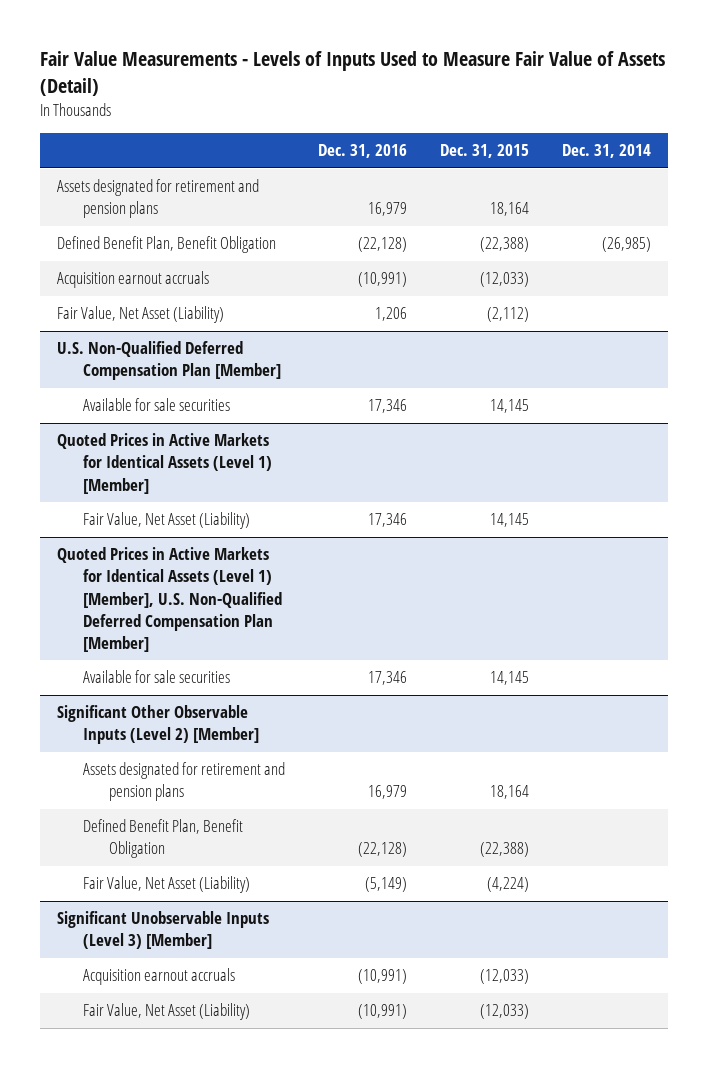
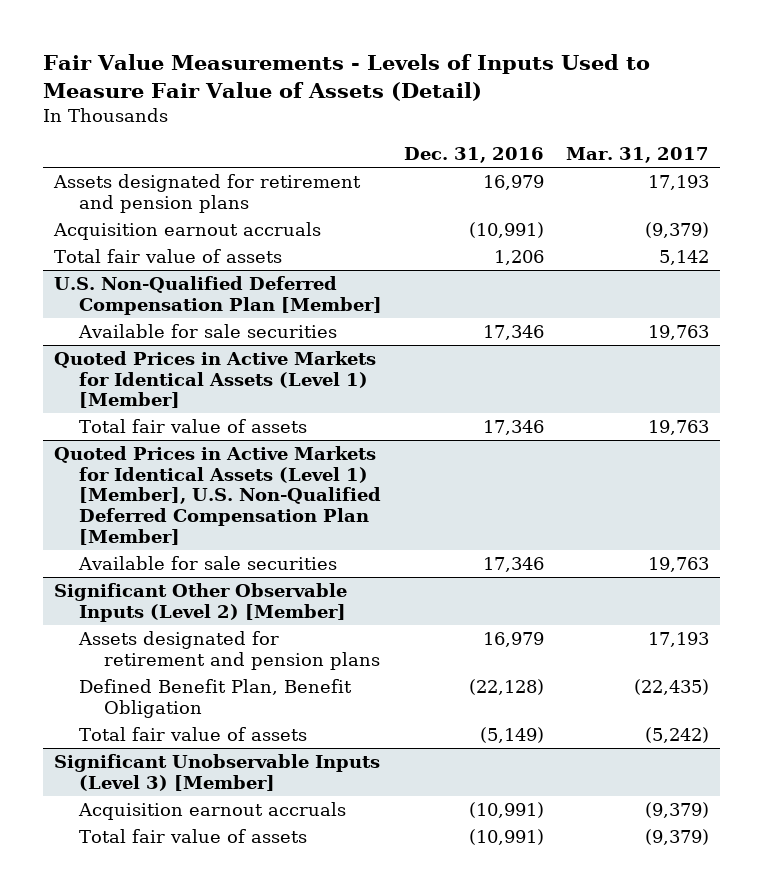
- | Dec. 31, 2016 | Dec. 31, 2015 | Dec. 31, 2014
+ | Dec. 31, 2016 | Mar. 31, 2017
- Defined Benefit Plan, Benefit Obligation | (22,128) | (22,388) | (26,985)
- Fair Value, Net Asset (Liability) | 1,206 | (2,112) |
+ Total fair value of assets | 1,206 | 5,142
@ Quoted Prices in Active Markets for Identical Assets (Level 1) [Member]
- Fair Value, Net Asset (Liability) | 17,346 | 14,145 |
+ Total fair value of assets | 17,346 | 19,763
@ Significant Other Observable Inputs (Level 2) [Member]
- Fair Value, Net Asset (Liability) | (5,149) | (4,224) |
+ Total fair value of assets | (5,149) | (5,242)
@ Significant Unobservable Inputs (Level 3) [Member]
- Fair Value, Net Asset (Liability) | (10,991) | (12,033) |
+ Total fair value of assets | (10,991) | (9,379)

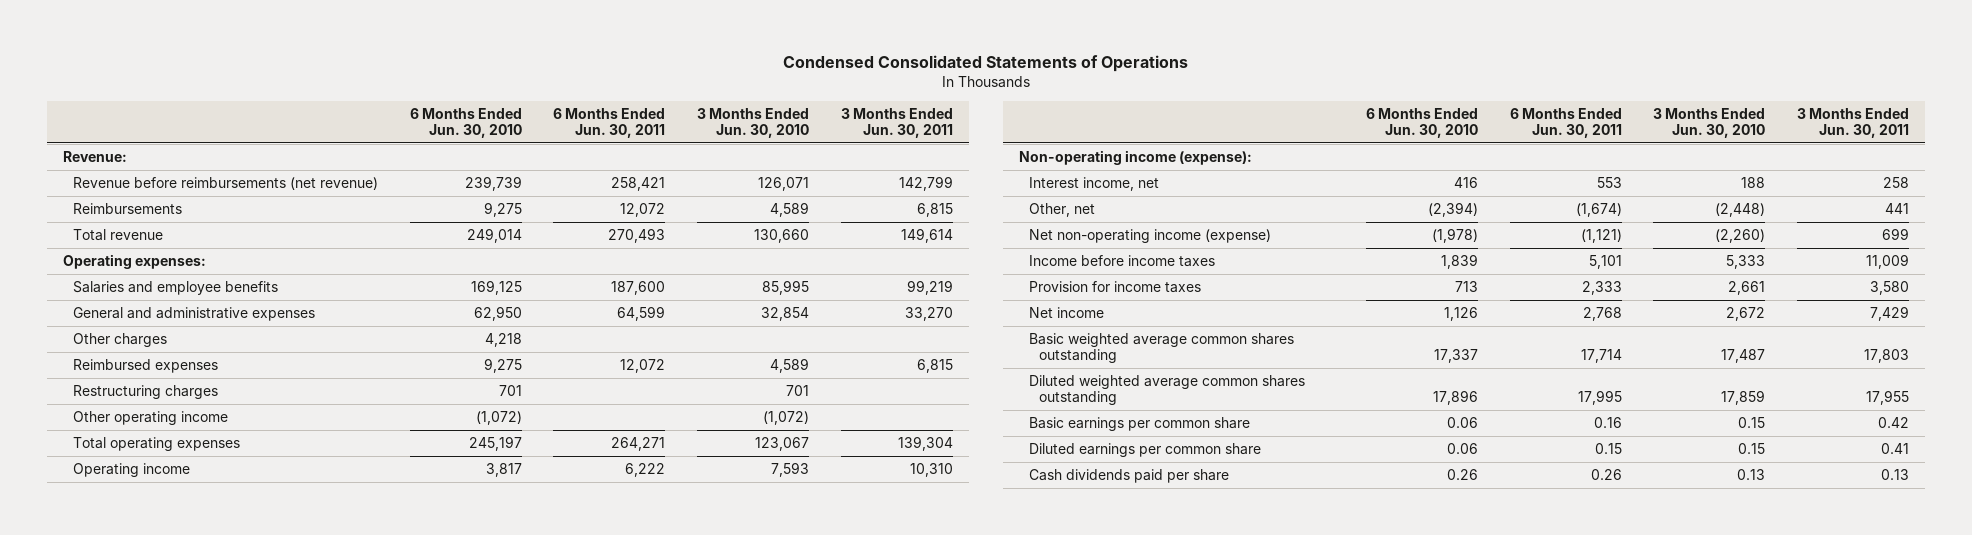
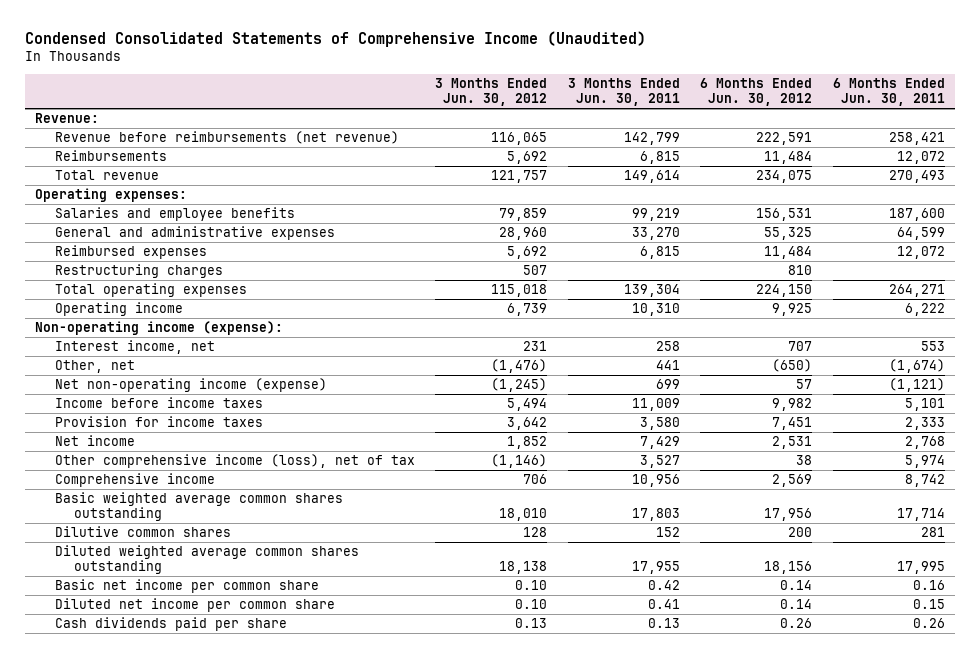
- Condensed Consolidated Statements of Operations
+ Condensed Consolidated Statements of Comprehensive Income (Unaudited)
- | 6 Months Ended Jun. 30, 2010 | 6 Months Ended Jun. 30, 2011 | 3 Months Ended Jun. 30, 2010 | 3 Months Ended Jun. 30, 2011
+ | 3 Months Ended Jun. 30, 2012 | 3 Months Ended Jun. 30, 2011 | 6 Months Ended Jun. 30, 2012 | 6 Months Ended Jun. 30, 2011
- Other charges | 4,218 | | |
- Other operating income | (1,072) | | (1,072) |
+ Other comprehensive income (loss), net of tax | (1,146) | 3,527 | 38 | 5,974
+ Comprehensive income | 706 | 10,956 | 2,569 | 8,742
+ Dilutive common shares | 128 | 152 | 200 | 281
- Basic earnings per common share | 0.06 | 0.16 | 0.15 | 0.42
- Diluted earnings per common share | 0.06 | 0.15 | 0.15 | 0.41
+ Basic net income per common share | 0.10 | 0.42 | 0.14 | 0.16
+ Diluted net income per common share | 0.10 | 0.41 | 0.14 | 0.15

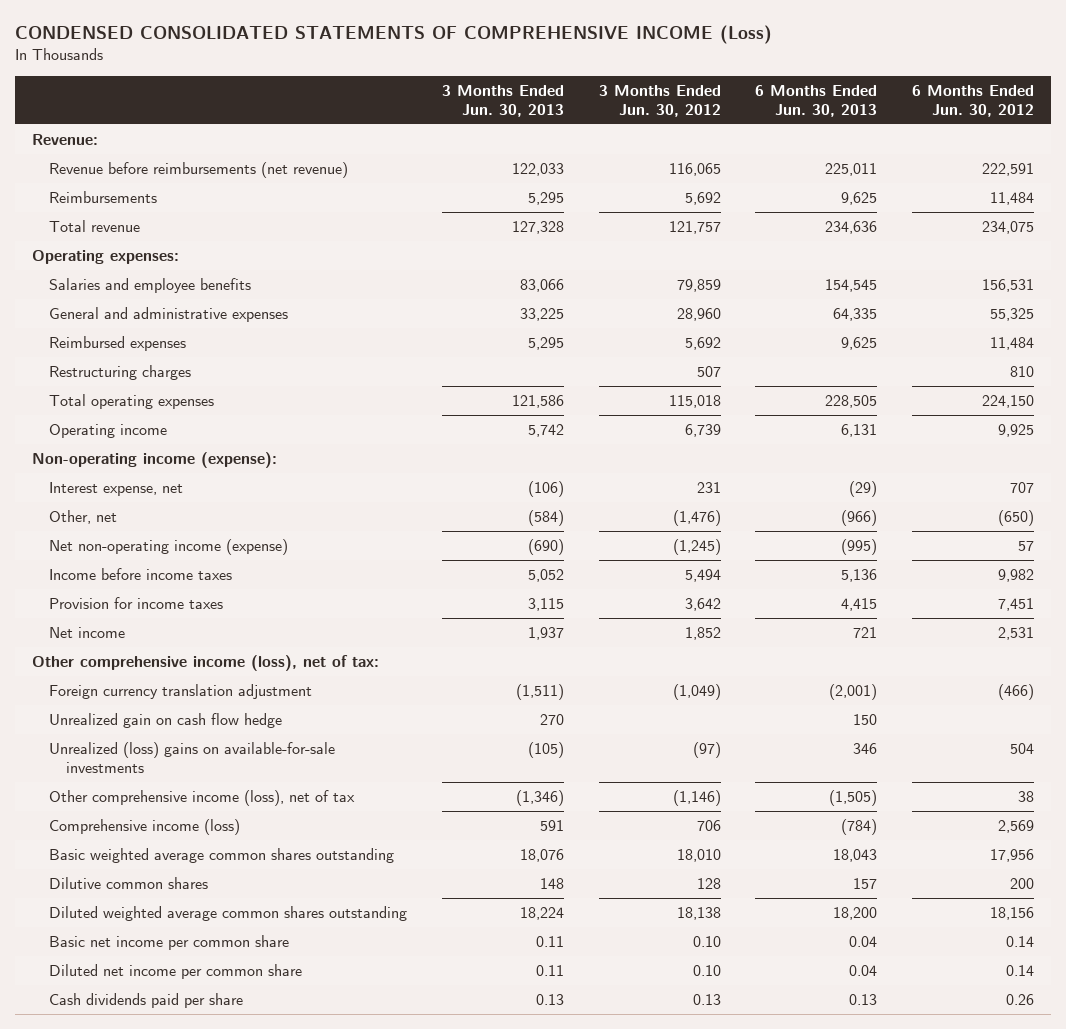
- Condensed Consolidated Statements of Comprehensive Income (Unaudited)
+ CONDENSED CONSOLIDATED STATEMENTS OF COMPREHENSIVE INCOME (Loss)
- | 3 Months Ended Jun. 30, 2012 | 3 Months Ended Jun. 30, 2011 | 6 Months Ended Jun. 30, 2012 | 6 Months Ended Jun. 30, 2011
+ | 3 Months Ended Jun. 30, 2013 | 3 Months Ended Jun. 30, 2012 | 6 Months Ended Jun. 30, 2013 | 6 Months Ended Jun. 30, 2012
- Interest income, net | 231 | 258 | 707 | 553
+ Interest expense, net | (106) | 231 | (29) | 707
+ Other comprehensive income (loss), net of tax:
+ Foreign currency translation adjustment | (1,511) | (1,049) | (2,001) | (466)
+ Unrealized gain on cash flow hedge | 270 | | 150 |
+ Unrealized (loss) gains on available-for-sale investments | (105) | (97) | 346 | 504
- Comprehensive income | 706 | 10,956 | 2,569 | 8,742
+ Comprehensive income (loss) | 591 | 706 | (784) | 2,569

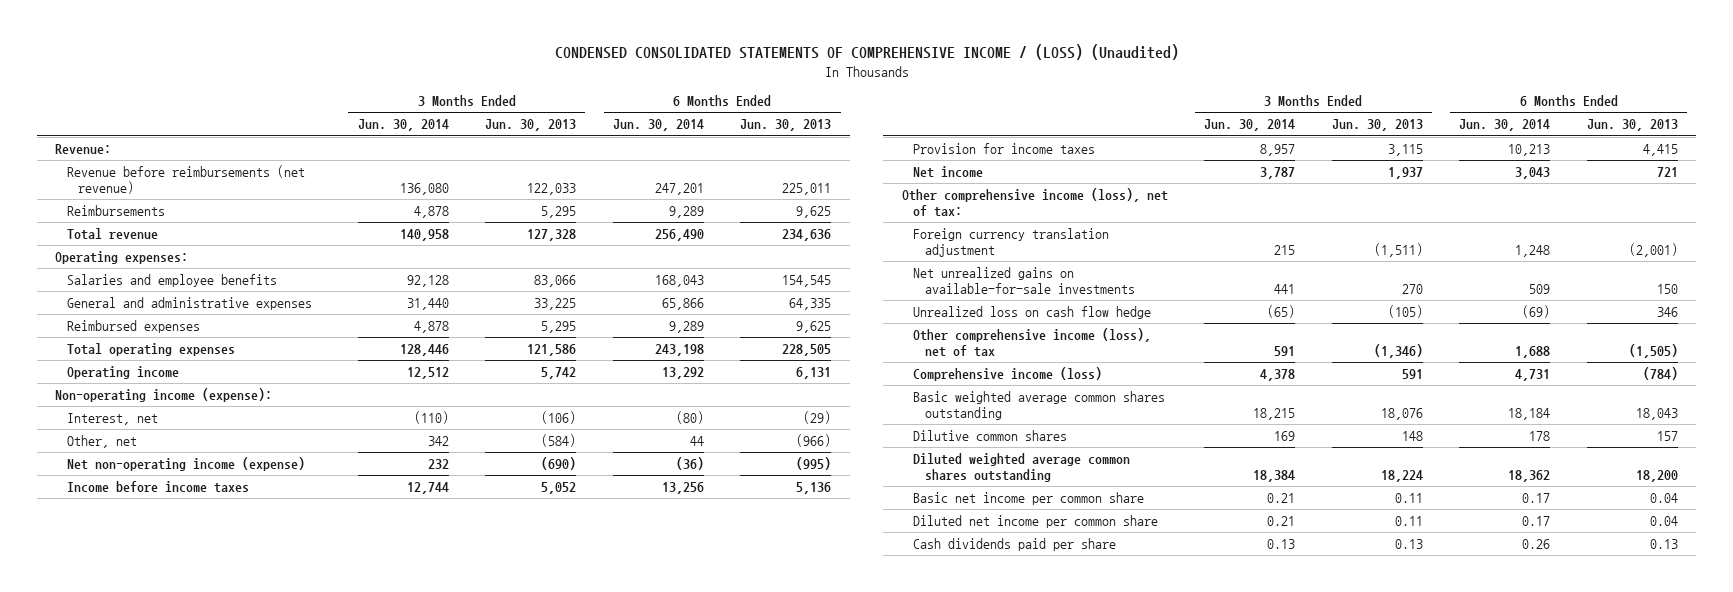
- CONDENSED CONSOLIDATED STATEMENTS OF COMPREHENSIVE INCOME (Loss)
+ CONDENSED CONSOLIDATED STATEMENTS OF COMPREHENSIVE INCOME / (LOSS) (Unaudited)
- | 3 Months Ended Jun. 30, 2013 | 3 Months Ended Jun. 30, 2012 | 6 Months Ended Jun. 30, 2013 | 6 Months Ended Jun. 30, 2012
+ | 3 Months Ended Jun. 30, 2014 | 3 Months Ended Jun. 30, 2013 | 6 Months Ended Jun. 30, 2014 | 6 Months Ended Jun. 30, 2013
- Restructuring charges | | 507 | | 810
- Interest expense, net | (106) | 231 | (29) | 707
+ Interest, net | (110) | (106) | (80) | (29)
- Unrealized gain on cash flow hedge | 270 | | 150 |
- Unrealized (loss) gains on available-for-sale investments | (105) | (97) | 346 | 504
+ Net unrealized gains on available-for-sale investments | 441 | 270 | 509 | 150
+ Unrealized loss on cash flow hedge | (65) | (105) | (69) | 346

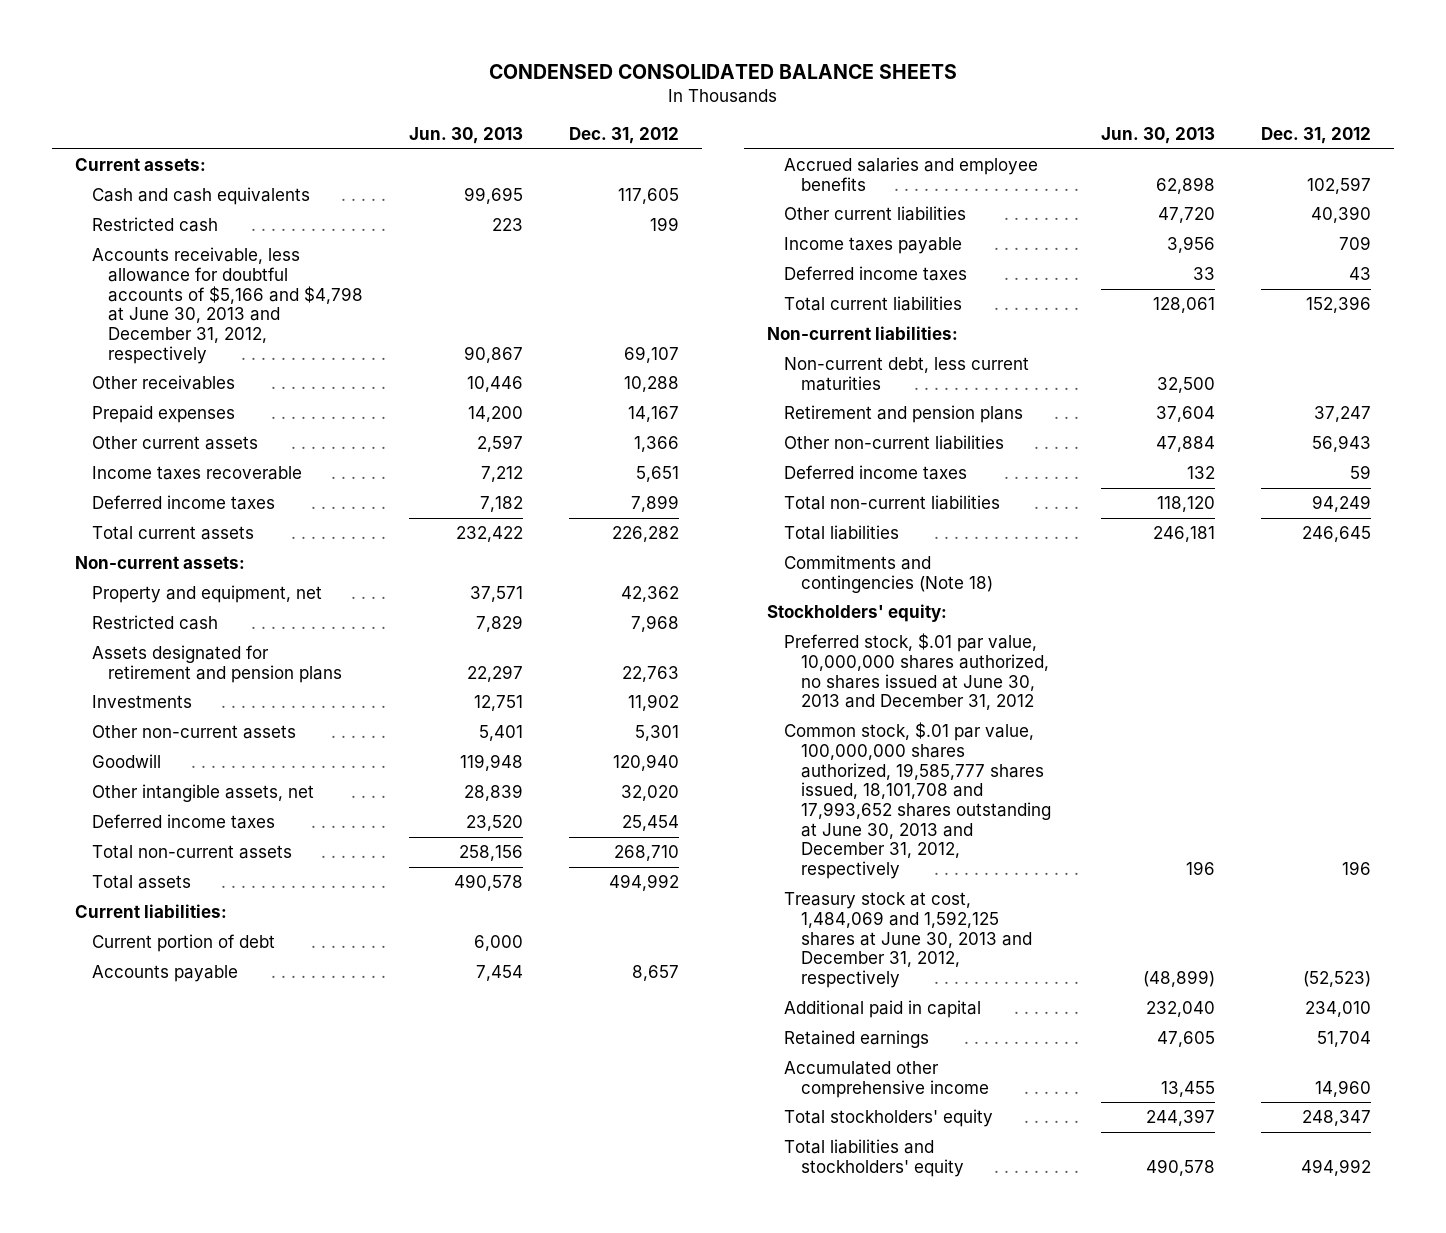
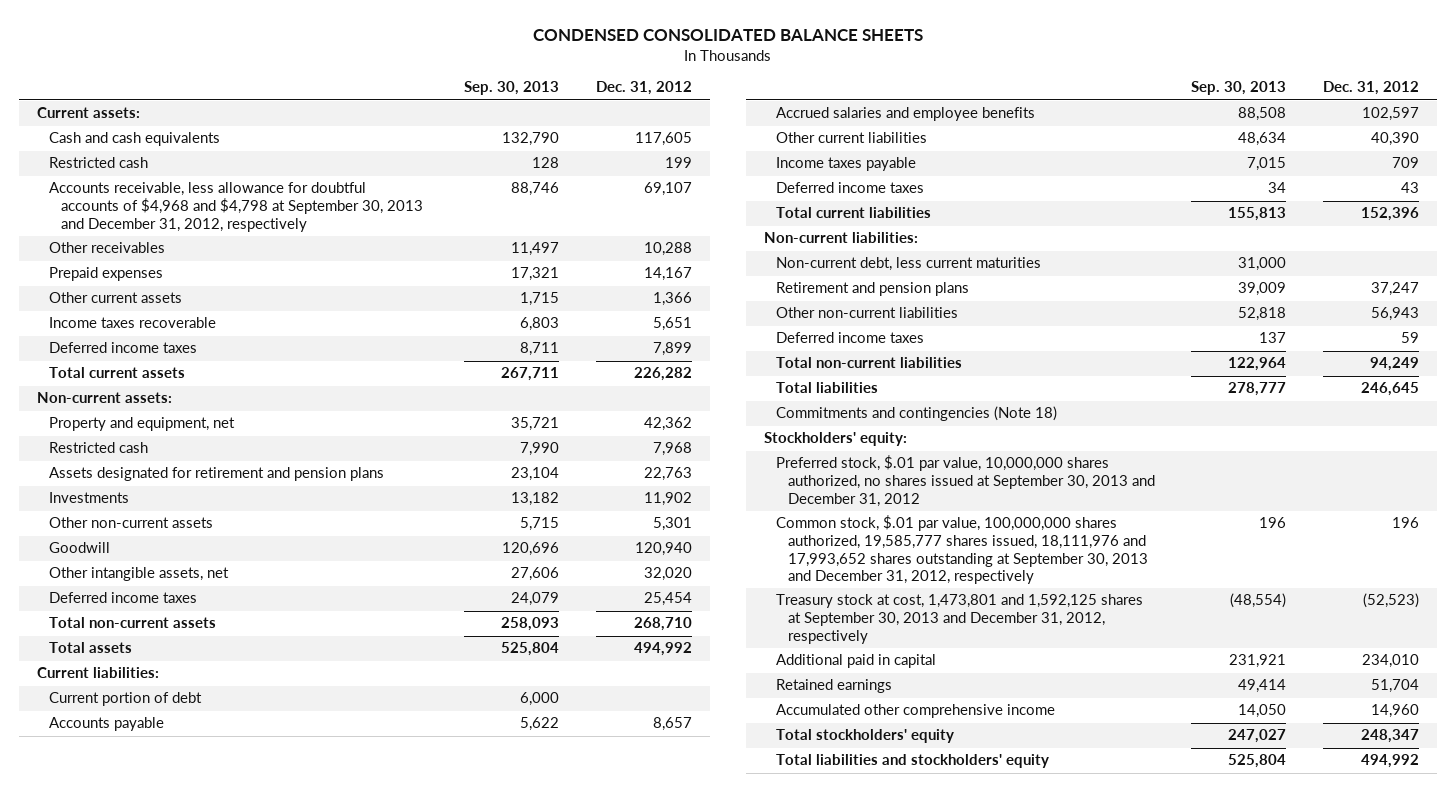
- | Jun. 30, 2013 | Dec. 31, 2012
+ | Sep. 30, 2013 | Dec. 31, 2012
- Accounts receivable, less allowance for doubtful accounts of $5,166 and $4,798 at June 30, 2013 and December 31, 2012, respectively | 90,867 | 69,107
+ Accounts receivable, less allowance for doubtful accounts of $4,968 and $4,798 at September 30, 2013 and December 31, 2012, respectively | 88,746 | 69,107
- Preferred stock, $.01 par value, 10,000,000 shares authorized, no shares issued at June 30, 2013 and December 31, 2012
- Common stock, $.01 par value, 100,000,000 shares authorized, 19,585,777 shares issued, 18,101,708 and 17,993,652 shares outstanding at June 30, 2013 and December 31, 2012, respectively | 196 | 196
- Treasury stock at cost, 1,484,069 and 1,592,125 shares at June 30, 2013 and December 31, 2012, respectively | (48,899) | (52,523)
+ Preferred stock, $.01 par value, 10,000,000 shares authorized, no shares issued at September 30, 2013 and December 31, 2012
+ Common stock, $.01 par value, 100,000,000 shares authorized, 19,585,777 shares issued, 18,111,976 and 17,993,652 shares outstanding at September 30, 2013 and December 31, 2012, respectively | 196 | 196
+ Treasury stock at cost, 1,473,801 and 1,592,125 shares at September 30, 2013 and December 31, 2012, respectively | (48,554) | (52,523)

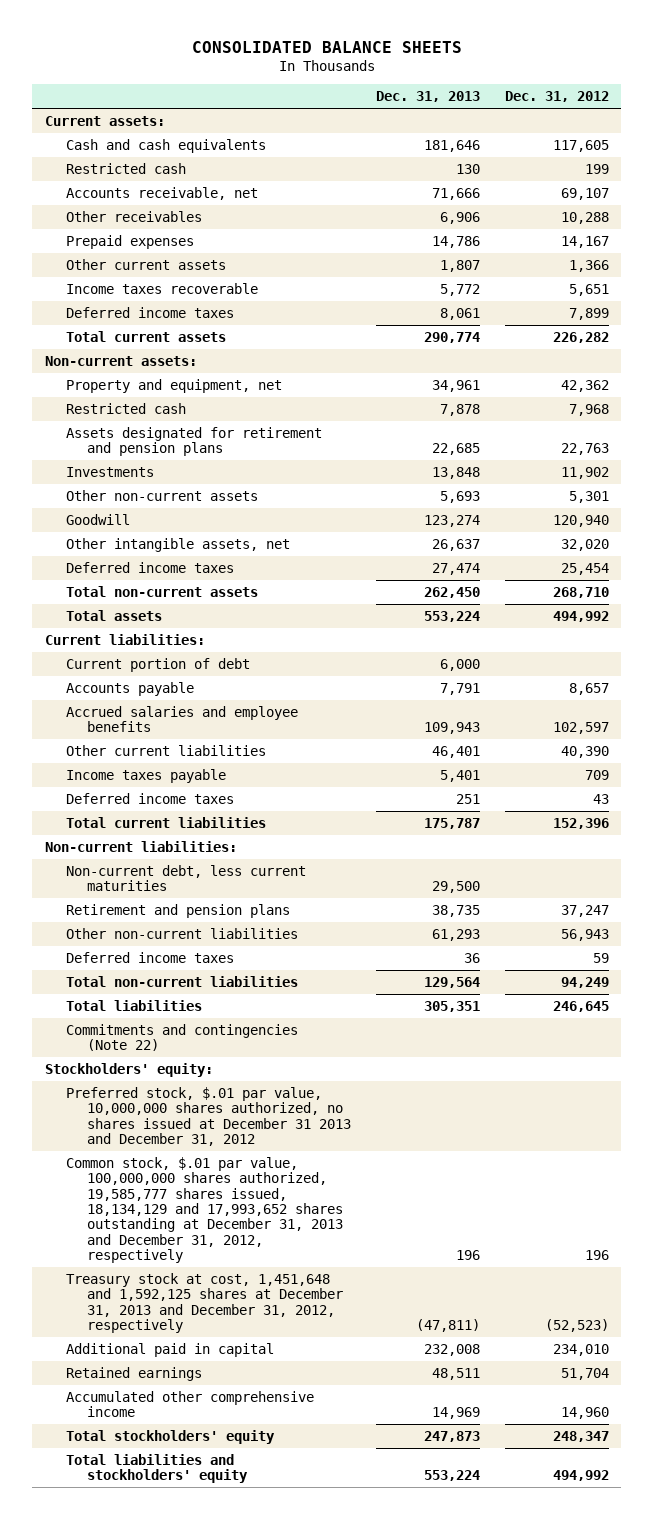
- CONDENSED CONSOLIDATED BALANCE SHEETS
+ CONSOLIDATED BALANCE SHEETS
- | Sep. 30, 2013 | Dec. 31, 2012
+ | Dec. 31, 2013 | Dec. 31, 2012
- Accounts receivable, less allowance for doubtful accounts of $4,968 and $4,798 at September 30, 2013 and December 31, 2012, respectively | 88,746 | 69,107
+ Accounts receivable, net | 71,666 | 69,107
- Commitments and contingencies (Note 18)
+ Commitments and contingencies (Note 22)
- Preferred stock, $.01 par value, 10,000,000 shares authorized, no shares issued at September 30, 2013 and December 31, 2012
- Common stock, $.01 par value, 100,000,000 shares authorized, 19,585,777 shares issued, 18,111,976 and 17,993,652 shares outstanding at September 30, 2013 and December 31, 2012, respectively | 196 | 196
- Treasury stock at cost, 1,473,801 and 1,592,125 shares at September 30, 2013 and December 31, 2012, respectively | (48,554) | (52,523)
+ Preferred stock, $.01 par value, 10,000,000 shares authorized, no shares issued at December 31 2013 and December 31, 2012
+ Common stock, $.01 par value, 100,000,000 shares authorized, 19,585,777 shares issued, 18,134,129 and 17,993,652 shares outstanding at December 31, 2013 and December 31, 2012, respectively | 196 | 196
+ Treasury stock at cost, 1,451,648 and 1,592,125 shares at December 31, 2013 and December 31, 2012, respectively | (47,811) | (52,523)

